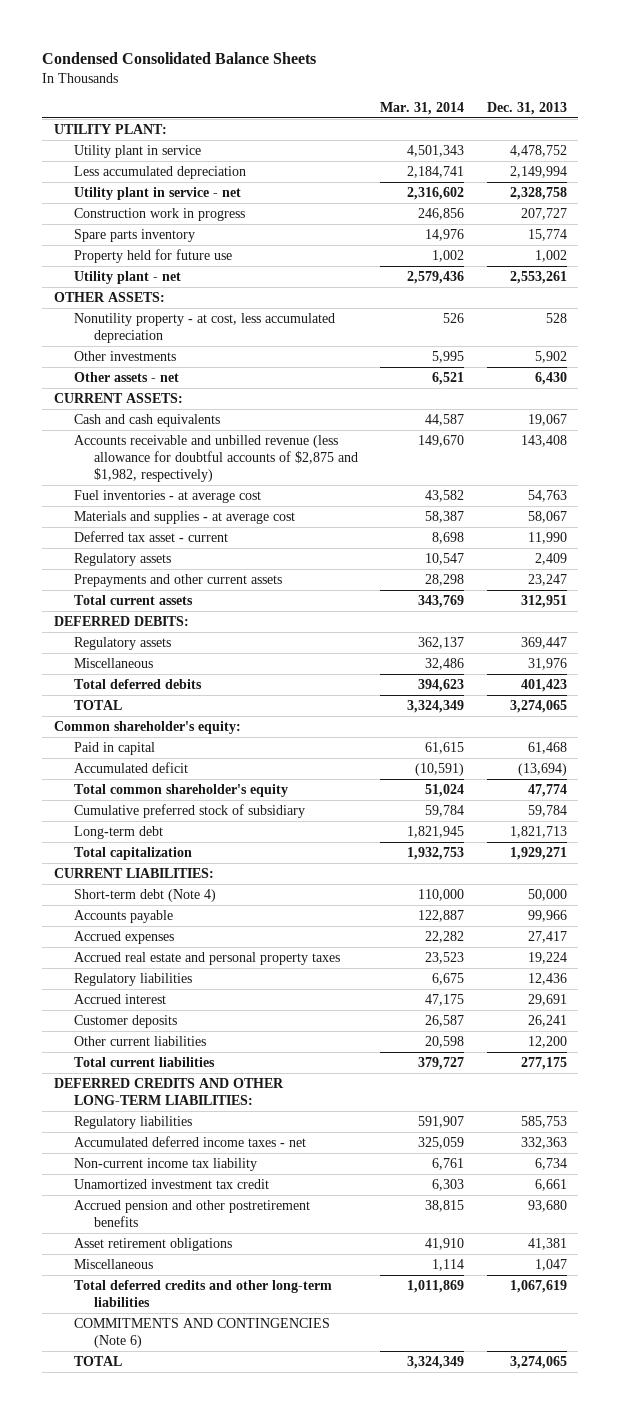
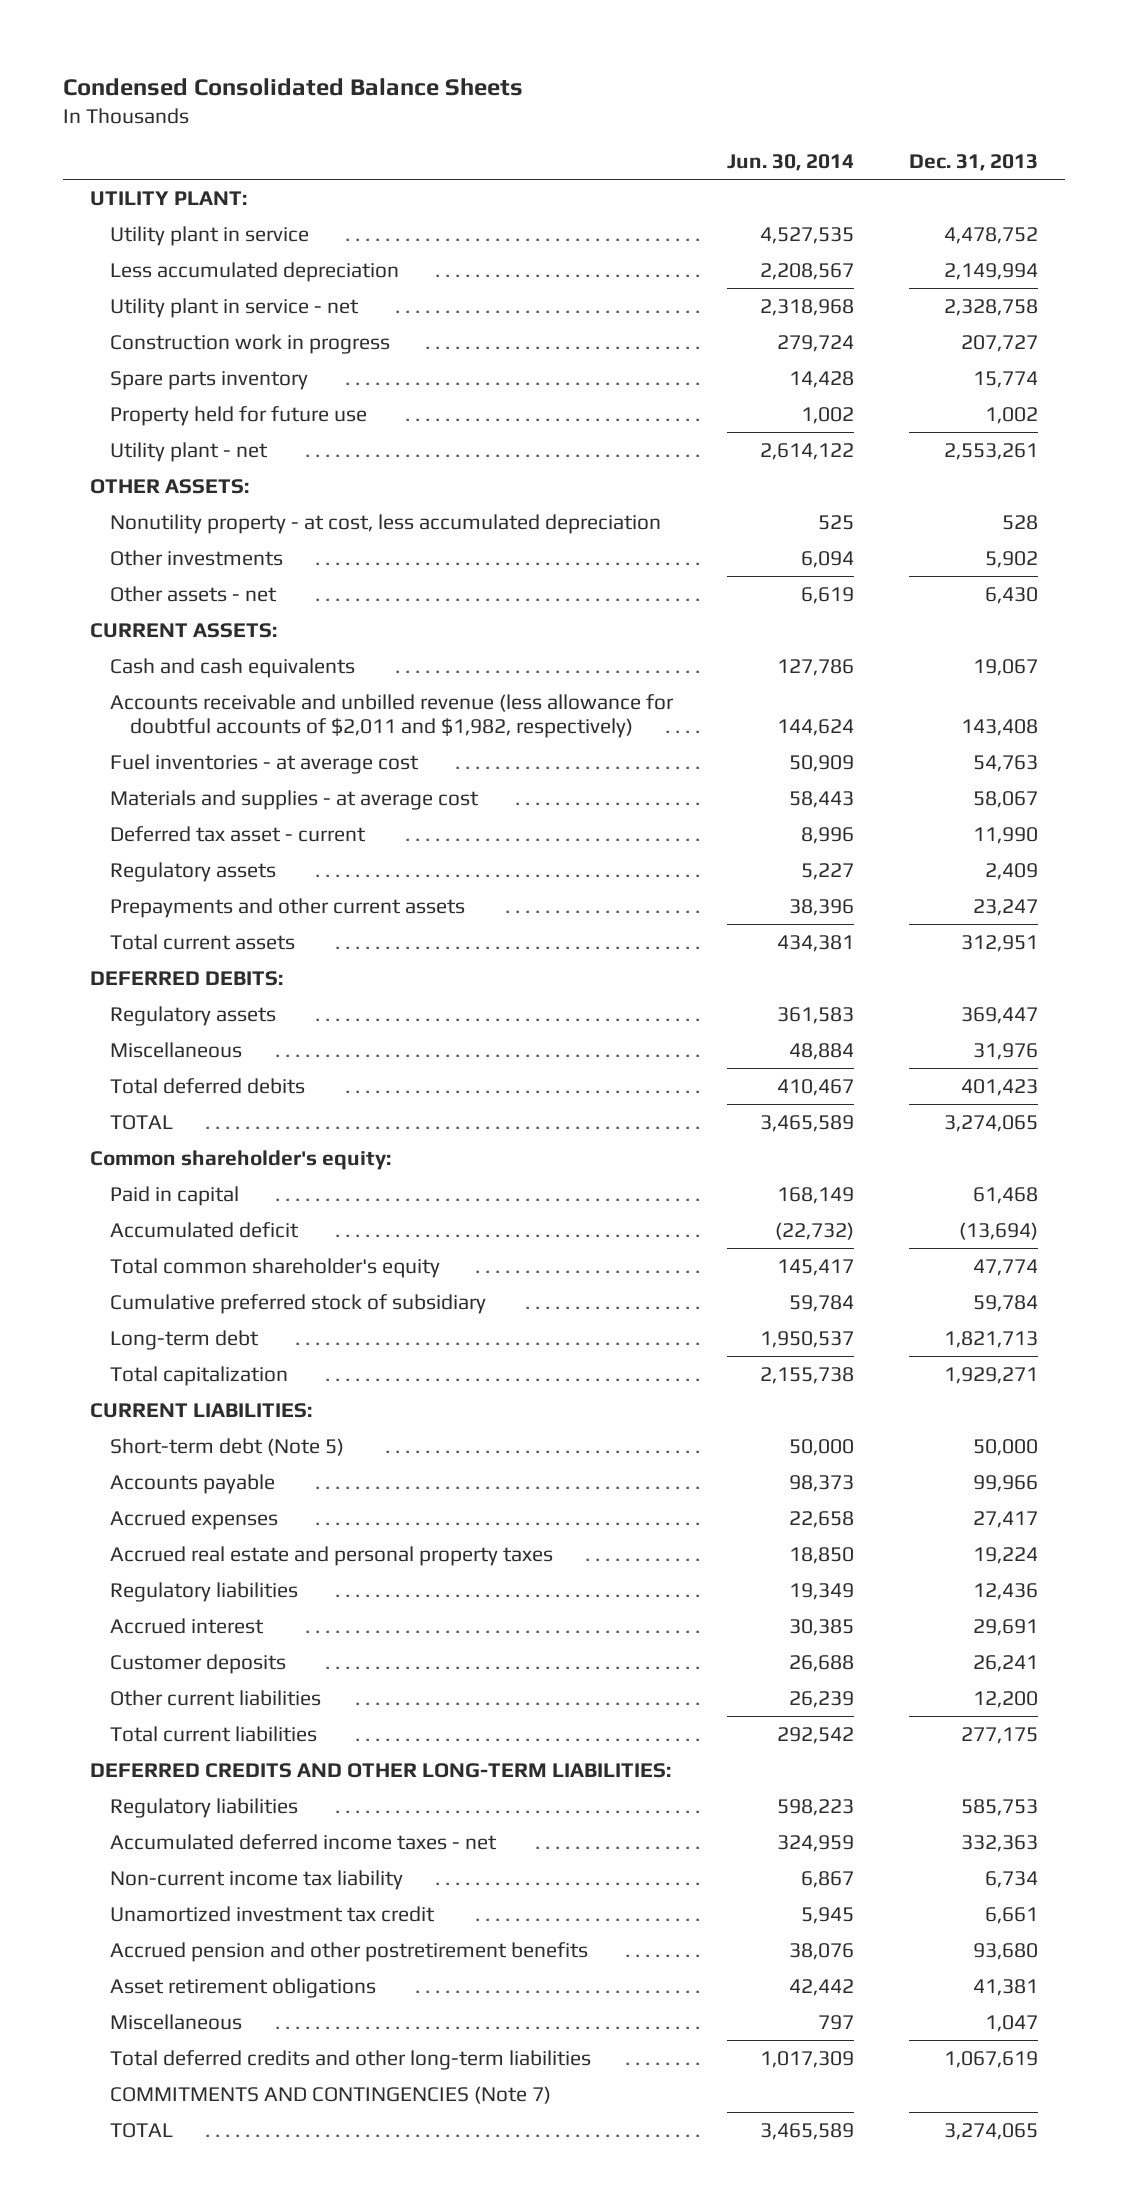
- | Mar. 31, 2014 | Dec. 31, 2013
+ | Jun. 30, 2014 | Dec. 31, 2013
- Accounts receivable and unbilled revenue (less allowance for doubtful accounts of $2,875 and $1,982, respectively) | 149,670 | 143,408
+ Accounts receivable and unbilled revenue (less allowance for doubtful accounts of $2,011 and $1,982, respectively) | 144,624 | 143,408
- Short-term debt (Note 4) | 110,000 | 50,000
+ Short-term debt (Note 5) | 50,000 | 50,000
- COMMITMENTS AND CONTINGENCIES (Note 6)
+ COMMITMENTS AND CONTINGENCIES (Note 7)

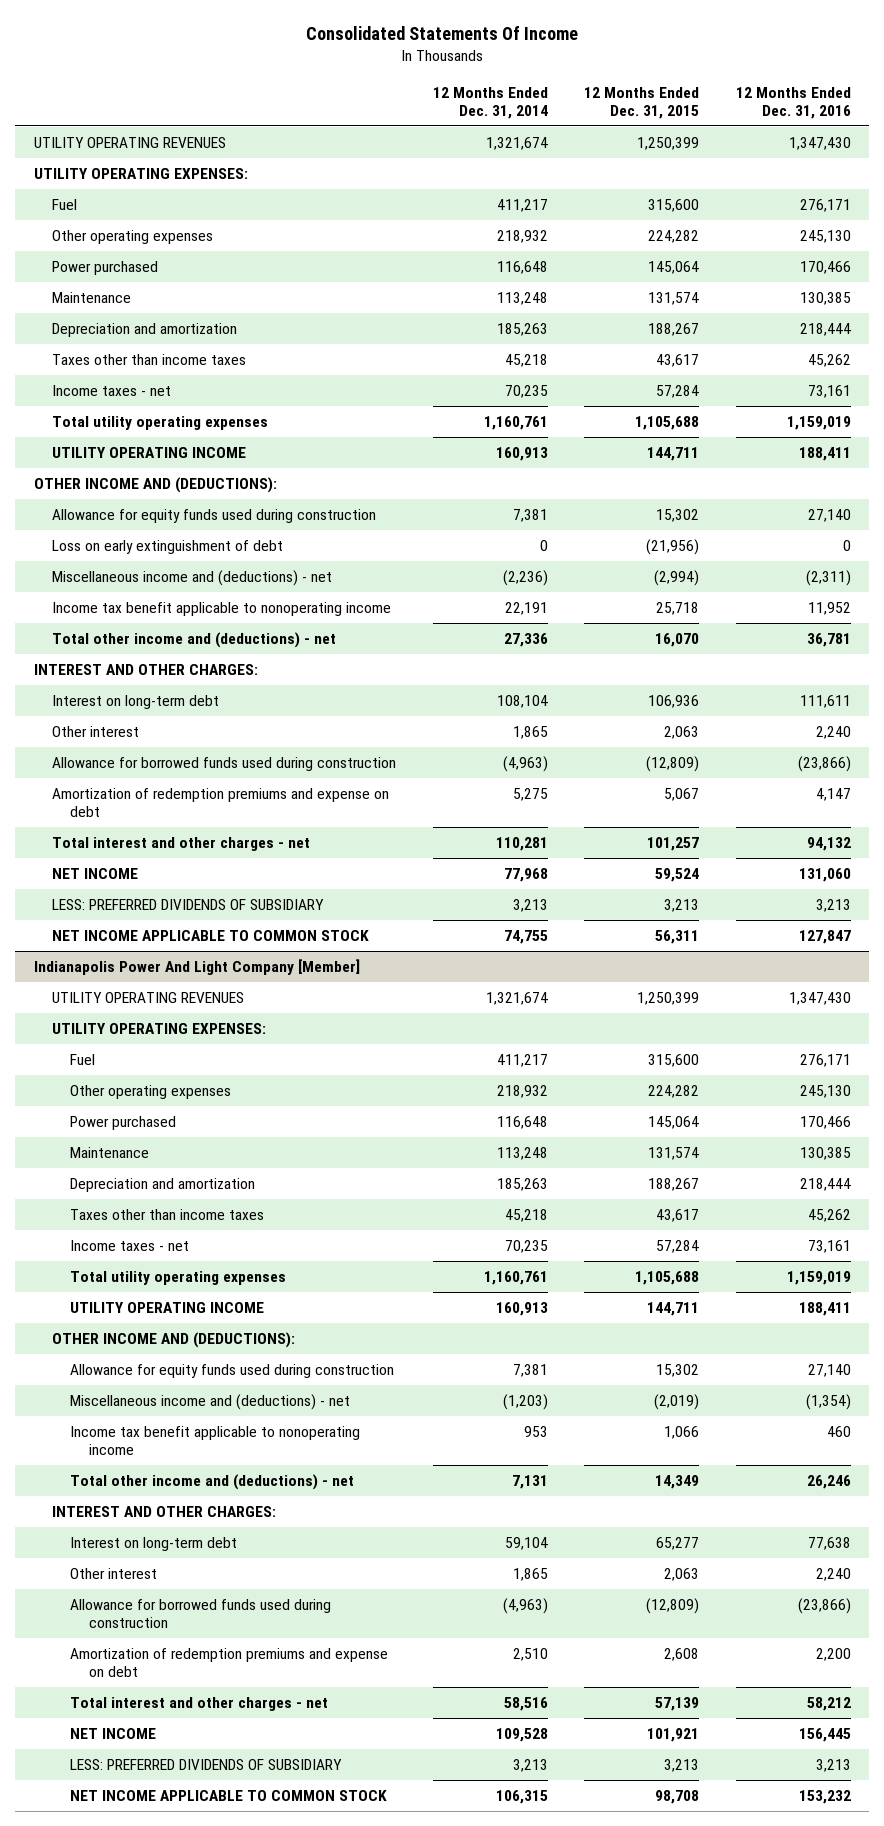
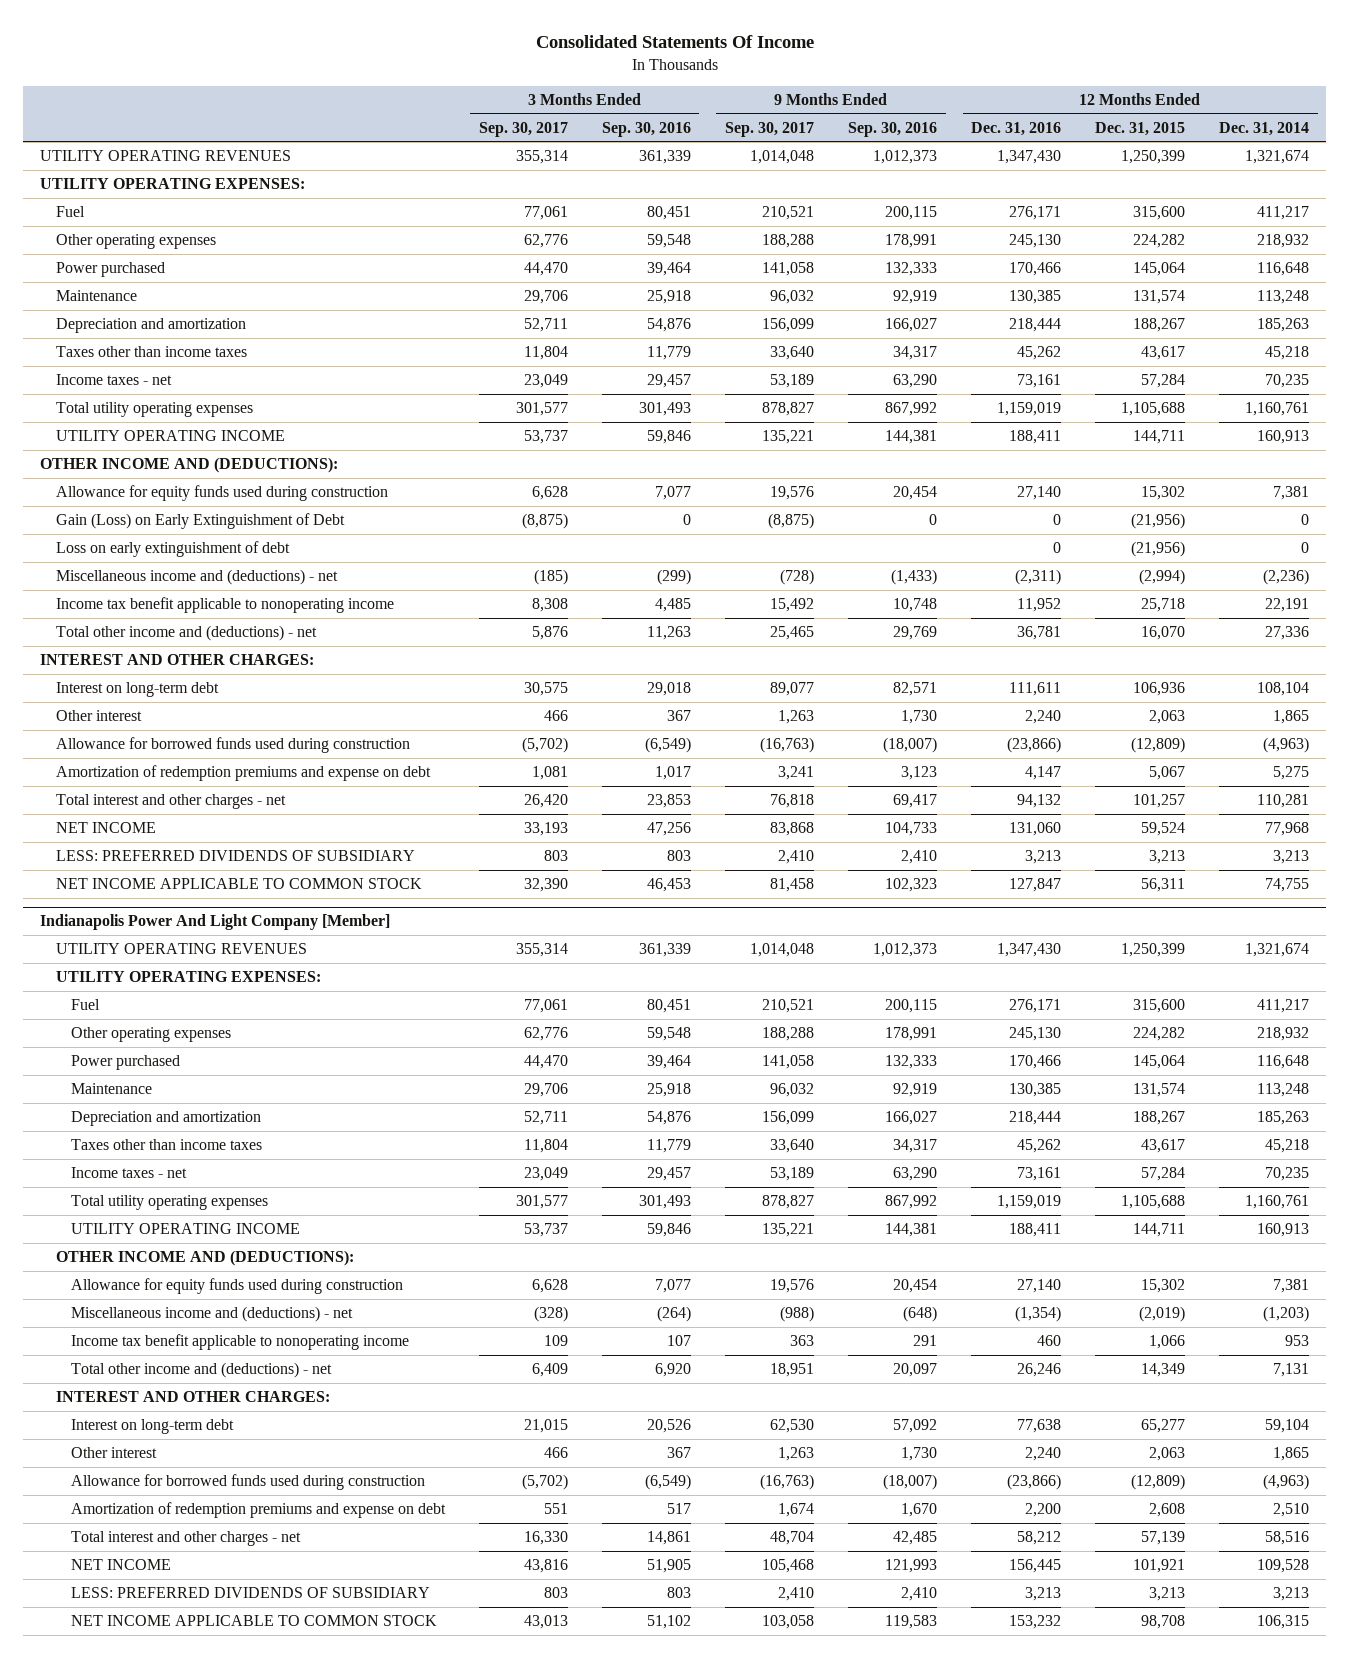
- | 12 Months Ended Dec. 31, 2014 | 12 Months Ended Dec. 31, 2015 | 12 Months Ended Dec. 31, 2016
+ | 3 Months Ended Sep. 30, 2017 | 3 Months Ended Sep. 30, 2016 | 9 Months Ended Sep. 30, 2017 | 9 Months Ended Sep. 30, 2016 | 12 Months Ended Dec. 31, 2016 | 12 Months Ended Dec. 31, 2015 | 12 Months Ended Dec. 31, 2014
+ Gain (Loss) on Early Extinguishment of Debt | (8,875) | 0 | (8,875) | 0 | 0 | (21,956) | 0

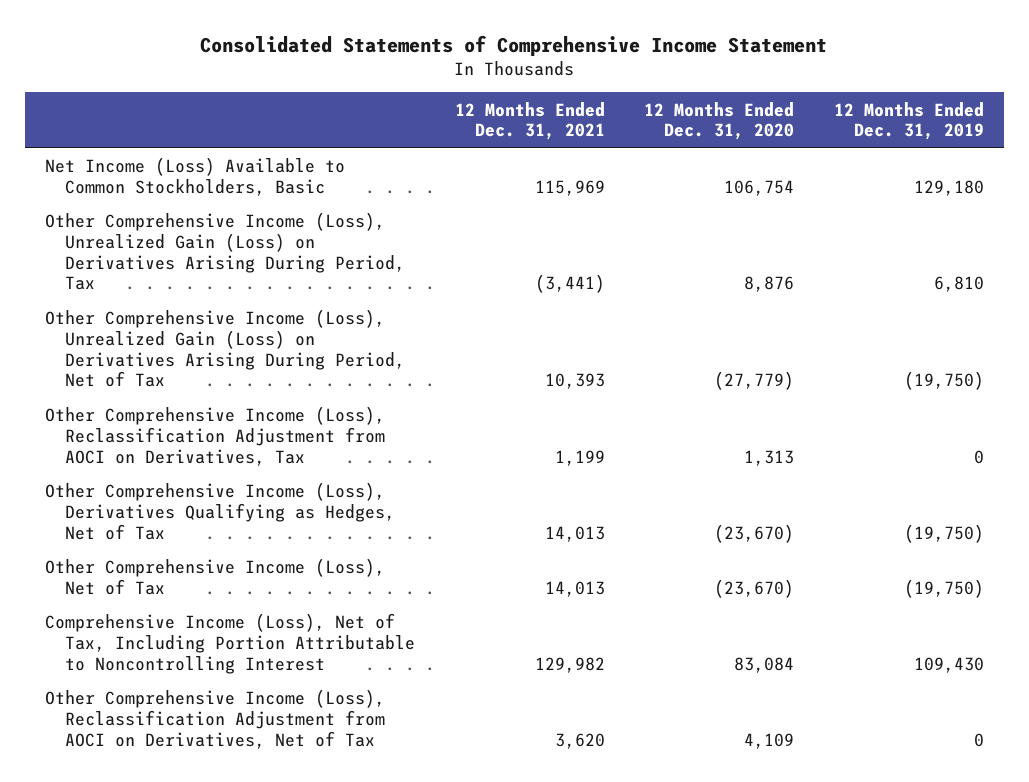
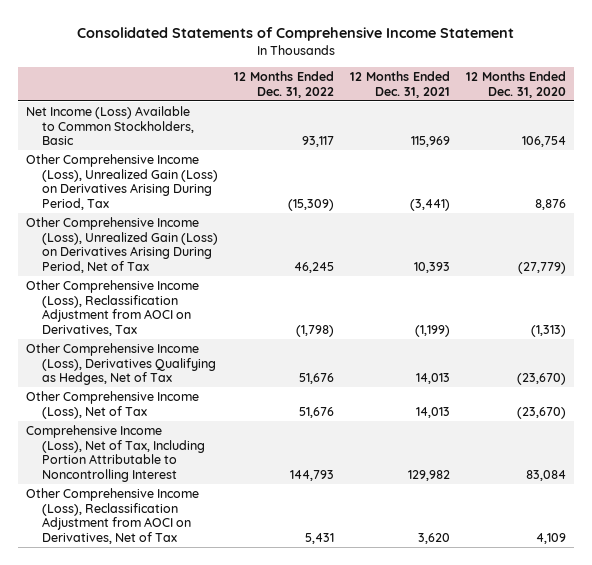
- | 12 Months Ended Dec. 31, 2021 | 12 Months Ended Dec. 31, 2020 | 12 Months Ended Dec. 31, 2019
+ | 12 Months Ended Dec. 31, 2022 | 12 Months Ended Dec. 31, 2021 | 12 Months Ended Dec. 31, 2020
- Other Comprehensive Income (Loss), Reclassification Adjustment from AOCI on Derivatives, Tax | 1,199 | 1,313 | 0
+ Other Comprehensive Income (Loss), Reclassification Adjustment from AOCI on Derivatives, Tax | (1,798) | (1,199) | (1,313)

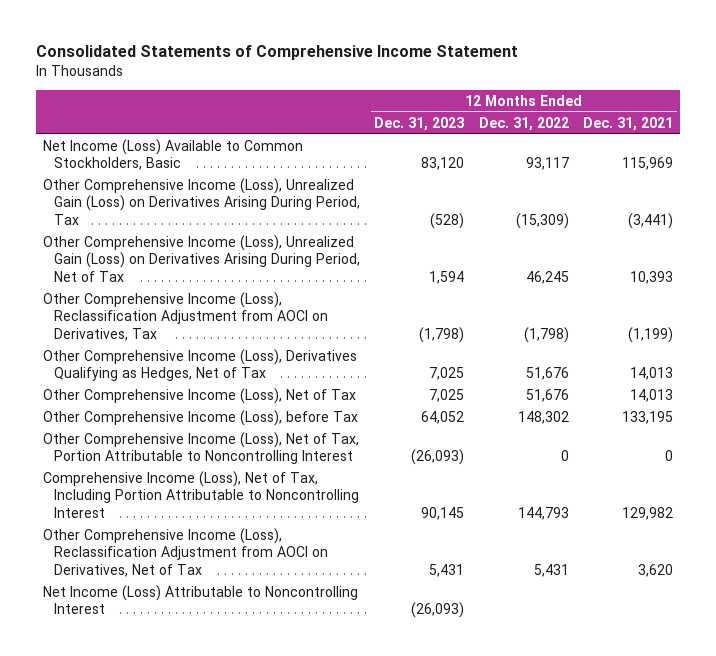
- | 12 Months Ended Dec. 31, 2022 | 12 Months Ended Dec. 31, 2021 | 12 Months Ended Dec. 31, 2020
+ | 12 Months Ended Dec. 31, 2023 | 12 Months Ended Dec. 31, 2022 | 12 Months Ended Dec. 31, 2021
+ Other Comprehensive Income (Loss), before Tax | 64,052 | 148,302 | 133,195
+ Other Comprehensive Income (Loss), Net of Tax, Portion Attributable to Noncontrolling Interest | (26,093) | 0 | 0
+ Net Income (Loss) Attributable to Noncontrolling Interest | (26,093) | |

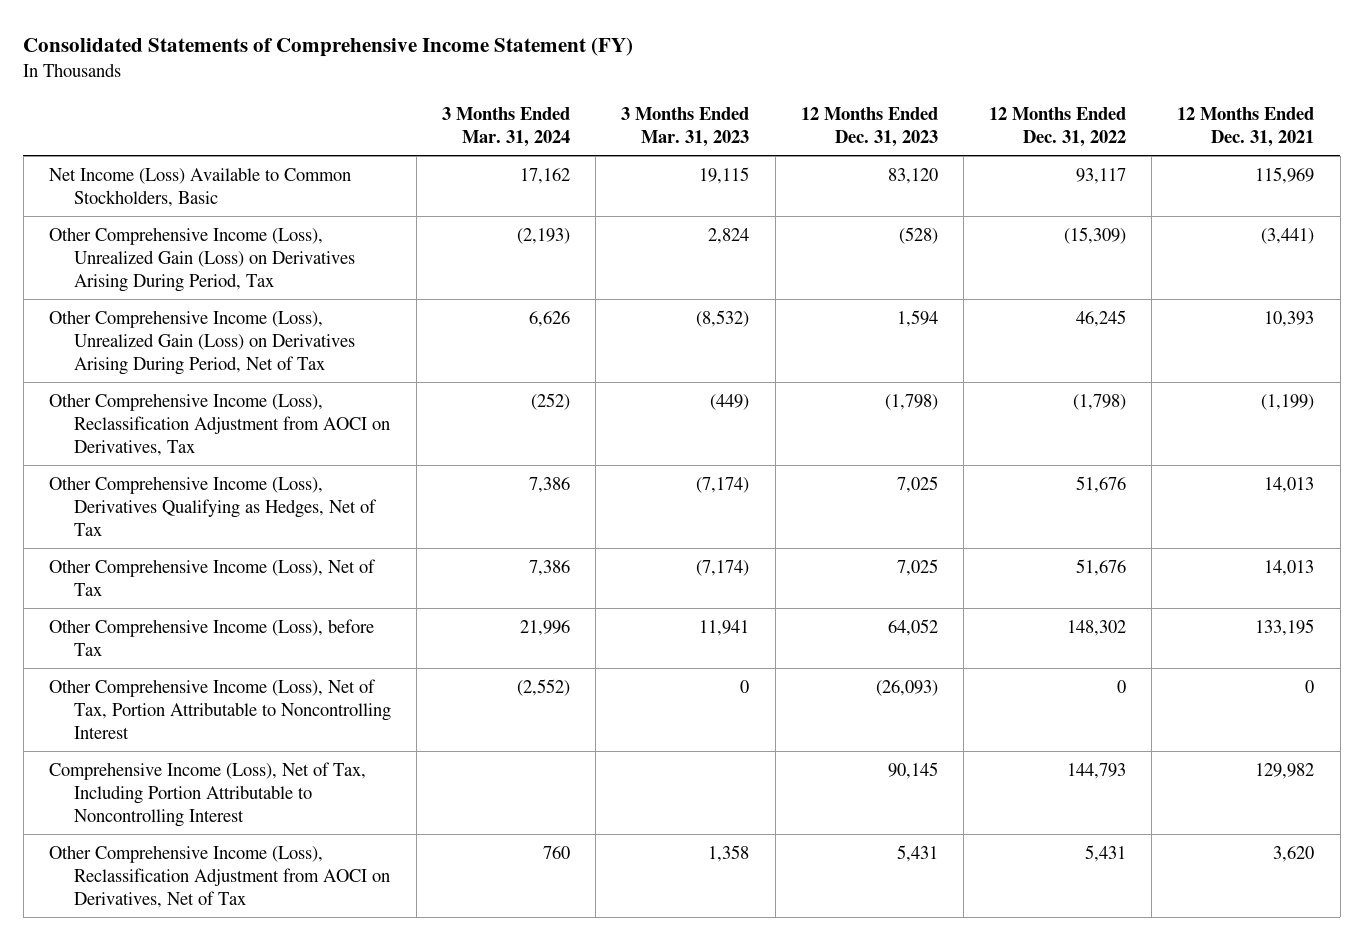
- Consolidated Statements of Comprehensive Income Statement
+ Consolidated Statements of Comprehensive Income Statement (FY)
- | 12 Months Ended Dec. 31, 2023 | 12 Months Ended Dec. 31, 2022 | 12 Months Ended Dec. 31, 2021
+ | 3 Months Ended Mar. 31, 2024 | 3 Months Ended Mar. 31, 2023 | 12 Months Ended Dec. 31, 2023 | 12 Months Ended Dec. 31, 2022 | 12 Months Ended Dec. 31, 2021
- Net Income (Loss) Attributable to Noncontrolling Interest | (26,093) | |

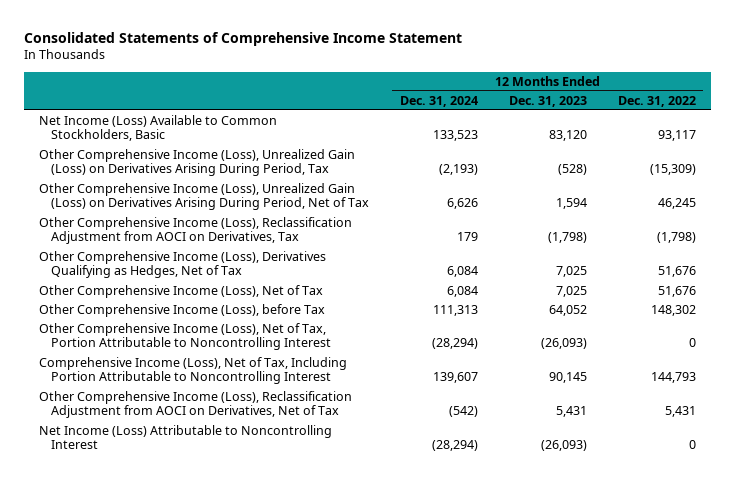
- Consolidated Statements of Comprehensive Income Statement (FY)
+ Consolidated Statements of Comprehensive Income Statement
- | 3 Months Ended Mar. 31, 2024 | 3 Months Ended Mar. 31, 2023 | 12 Months Ended Dec. 31, 2023 | 12 Months Ended Dec. 31, 2022 | 12 Months Ended Dec. 31, 2021
+ | 12 Months Ended Dec. 31, 2024 | 12 Months Ended Dec. 31, 2023 | 12 Months Ended Dec. 31, 2022
+ Net Income (Loss) Attributable to Noncontrolling Interest | (28,294) | (26,093) | 0

